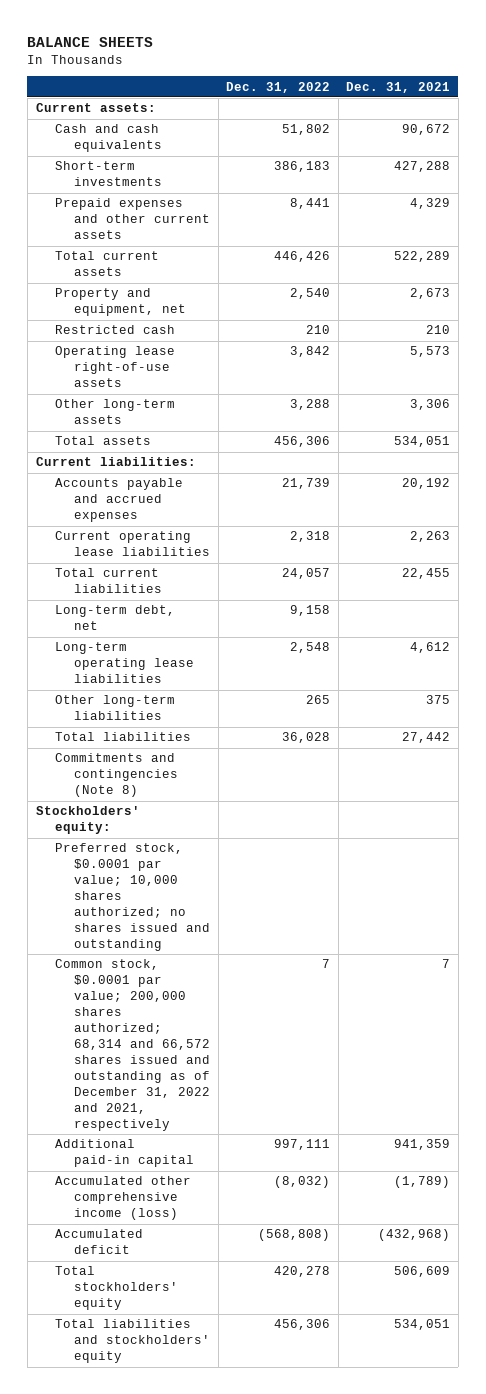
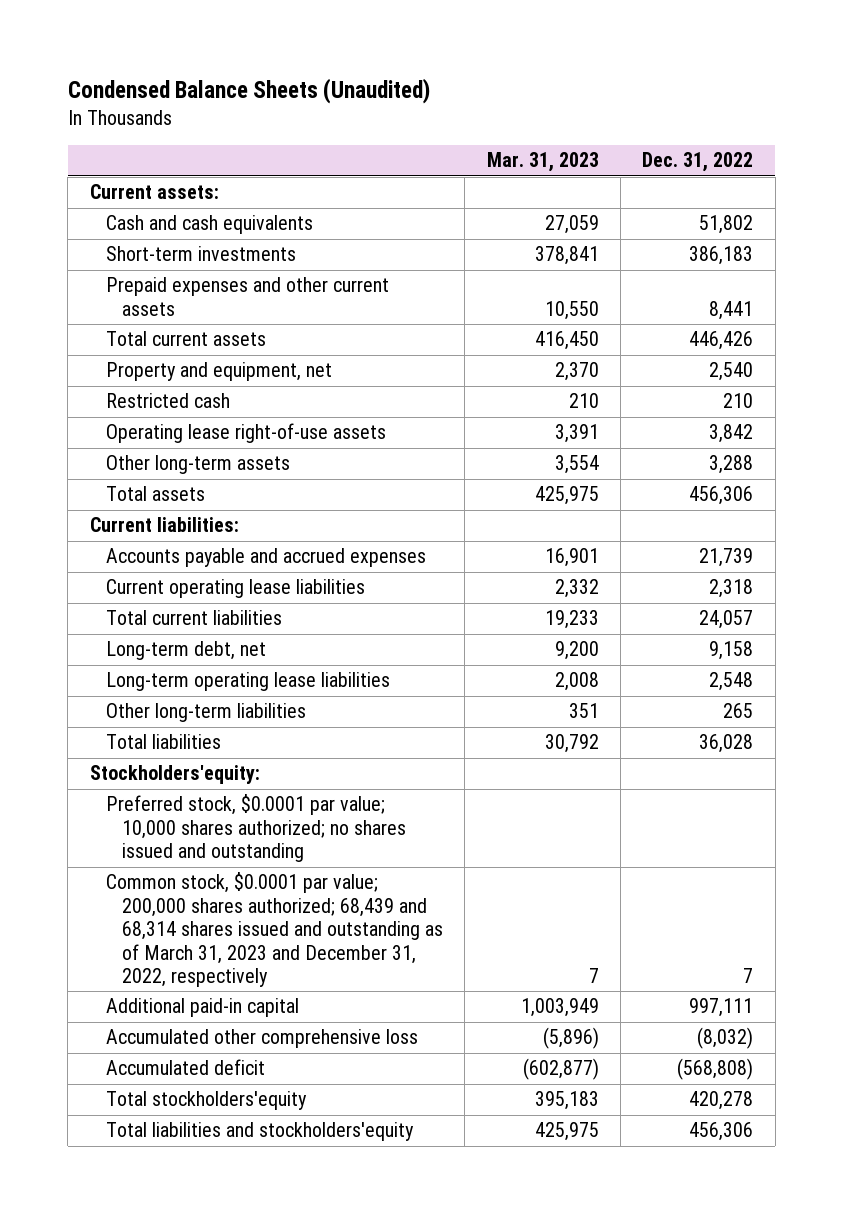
- BALANCE SHEETS
+ Condensed Balance Sheets (Unaudited)
- | Dec. 31, 2022 | Dec. 31, 2021
+ | Mar. 31, 2023 | Dec. 31, 2022
- Commitments and contingencies (Note 8)
- Stockholders' equity:
+ Stockholders'equity:
- Common stock, $0.0001 par value; 200,000 shares authorized; 68,314 and 66,572 shares issued and outstanding as of December 31, 2022 and 2021, respectively | 7 | 7
+ Common stock, $0.0001 par value; 200,000 shares authorized; 68,439 and 68,314 shares issued and outstanding as of March 31, 2023 and December 31, 2022, respectively | 7 | 7
- Accumulated other comprehensive income (loss) | (8,032) | (1,789)
+ Accumulated other comprehensive loss | (5,896) | (8,032)
- Total stockholders' equity | 420,278 | 506,609
- Total liabilities and stockholders' equity | 456,306 | 534,051
+ Total stockholders'equity | 395,183 | 420,278
+ Total liabilities and stockholders'equity | 425,975 | 456,306

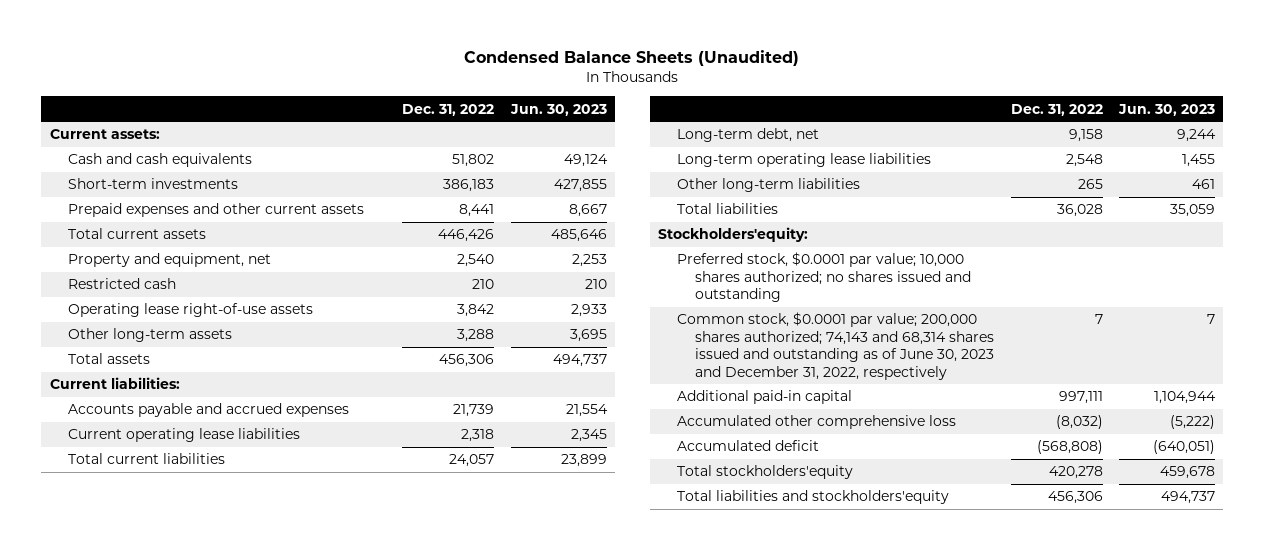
- | Mar. 31, 2023 | Dec. 31, 2022
+ | Dec. 31, 2022 | Jun. 30, 2023
- Common stock, $0.0001 par value; 200,000 shares authorized; 68,439 and 68,314 shares issued and outstanding as of March 31, 2023 and December 31, 2022, respectively | 7 | 7
+ Common stock, $0.0001 par value; 200,000 shares authorized; 74,143 and 68,314 shares issued and outstanding as of June 30, 2023 and December 31, 2022, respectively | 7 | 7

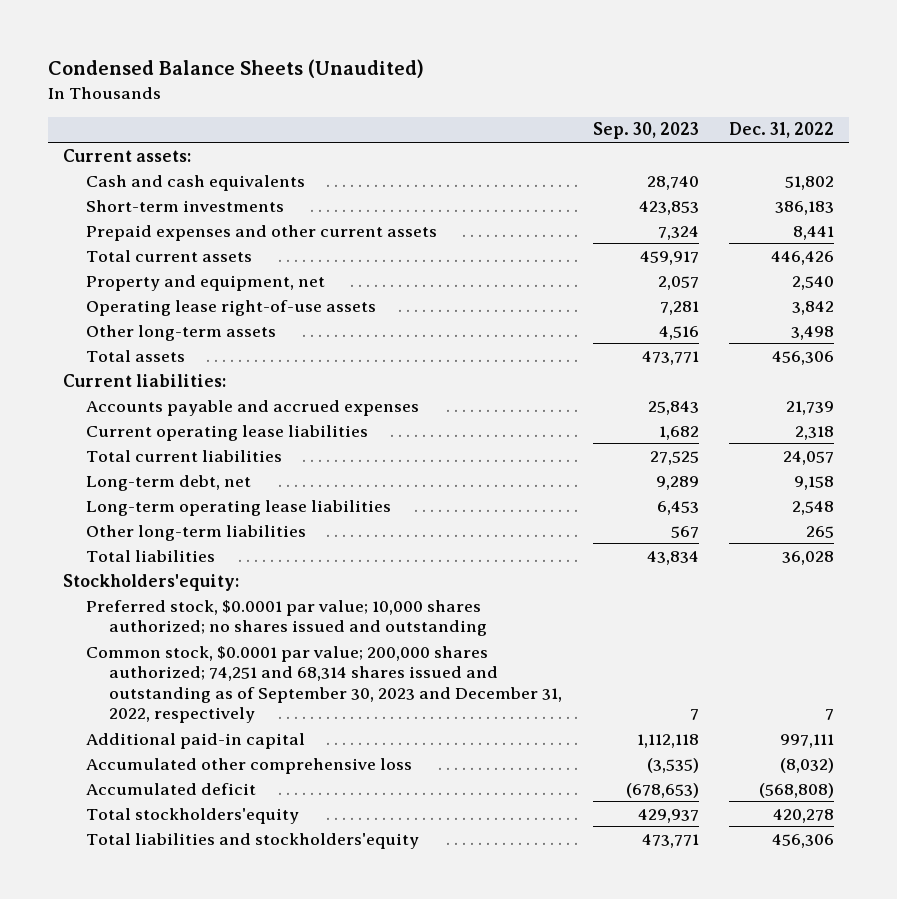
- | Dec. 31, 2022 | Jun. 30, 2023
+ | Sep. 30, 2023 | Dec. 31, 2022
- Restricted cash | 210 | 210
- Other long-term assets | 3,288 | 3,695
+ Other long-term assets | 4,516 | 3,498
- Common stock, $0.0001 par value; 200,000 shares authorized; 74,143 and 68,314 shares issued and outstanding as of June 30, 2023 and December 31, 2022, respectively | 7 | 7
+ Common stock, $0.0001 par value; 200,000 shares authorized; 74,251 and 68,314 shares issued and outstanding as of September 30, 2023 and December 31, 2022, respectively | 7 | 7

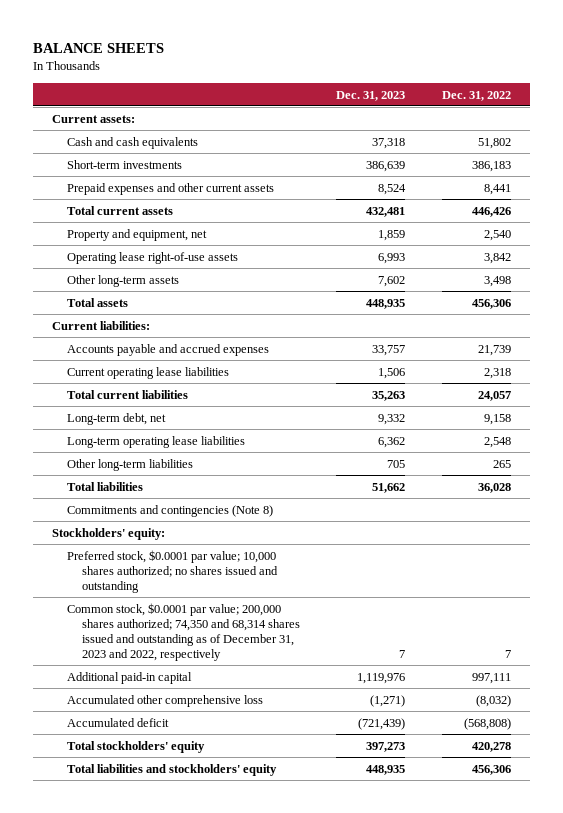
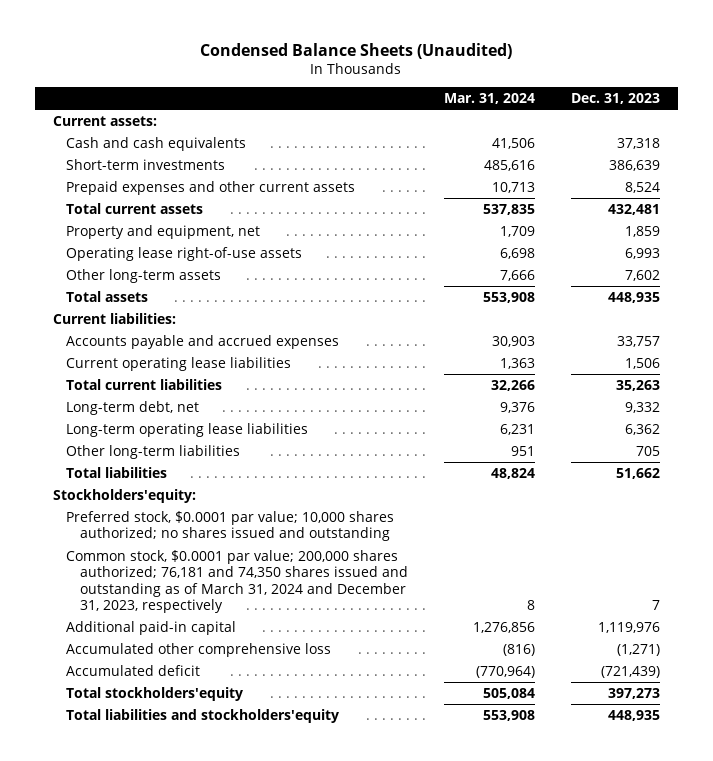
- BALANCE SHEETS
+ Condensed Balance Sheets (Unaudited)
- | Dec. 31, 2023 | Dec. 31, 2022
+ | Mar. 31, 2024 | Dec. 31, 2023
- Commitments and contingencies (Note 8)
- Stockholders' equity:
+ Stockholders'equity:
- Common stock, $0.0001 par value; 200,000 shares authorized; 74,350 and 68,314 shares issued and outstanding as of December 31, 2023 and 2022, respectively | 7 | 7
+ Common stock, $0.0001 par value; 200,000 shares authorized; 76,181 and 74,350 shares issued and outstanding as of March 31, 2024 and December 31, 2023, respectively | 8 | 7
- Total stockholders' equity | 397,273 | 420,278
- Total liabilities and stockholders' equity | 448,935 | 456,306
+ Total stockholders'equity | 505,084 | 397,273
+ Total liabilities and stockholders'equity | 553,908 | 448,935

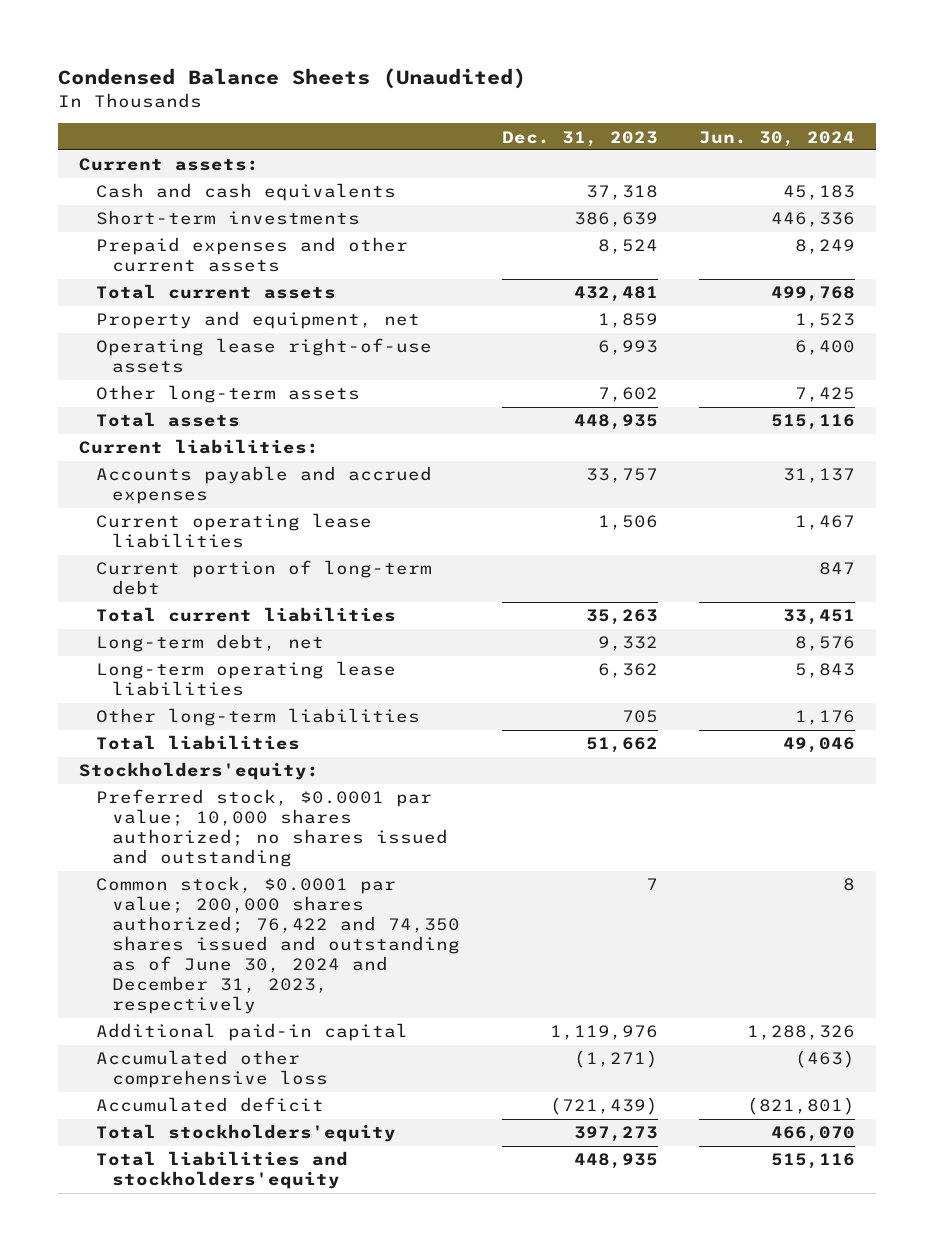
- | Mar. 31, 2024 | Dec. 31, 2023
+ | Dec. 31, 2023 | Jun. 30, 2024
+ Current portion of long-term debt | | 847
- Common stock, $0.0001 par value; 200,000 shares authorized; 76,181 and 74,350 shares issued and outstanding as of March 31, 2024 and December 31, 2023, respectively | 8 | 7
+ Common stock, $0.0001 par value; 200,000 shares authorized; 76,422 and 74,350 shares issued and outstanding as of June 30, 2024 and December 31, 2023, respectively | 7 | 8

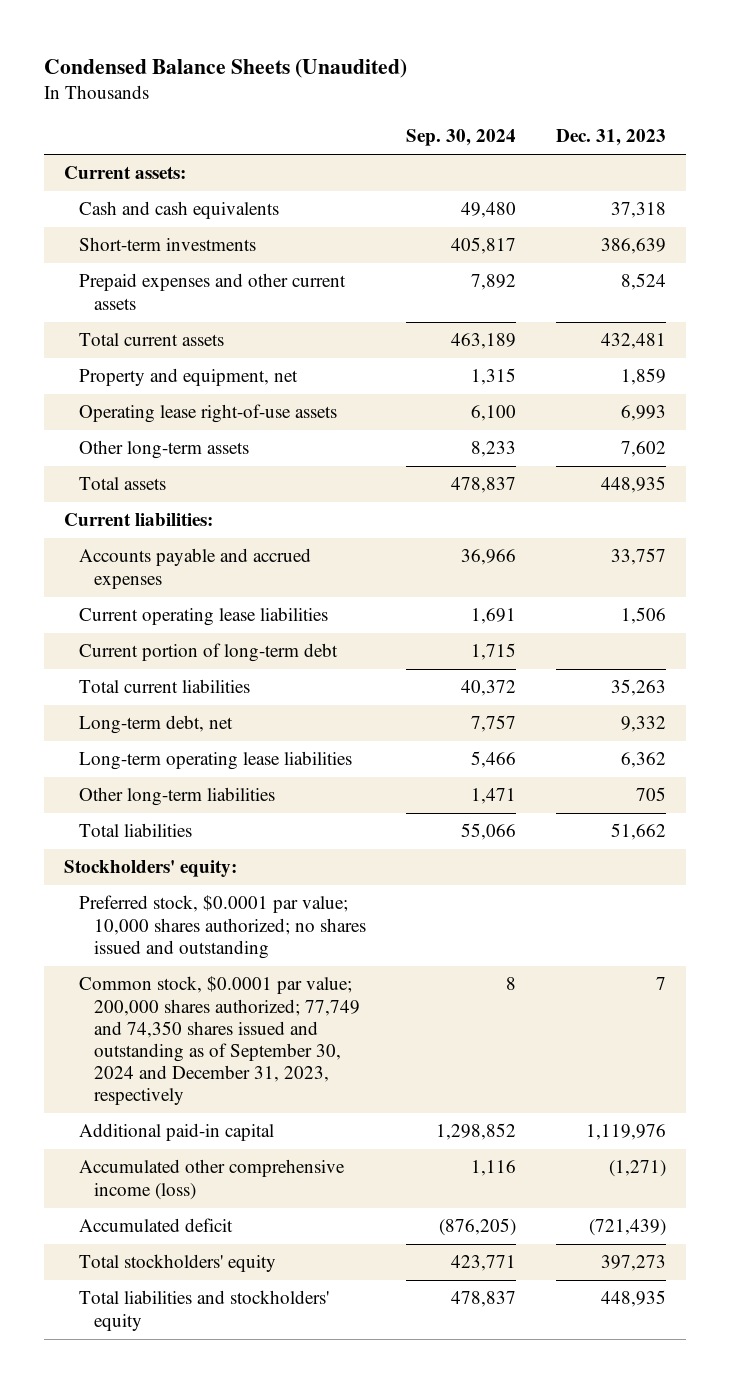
- | Dec. 31, 2023 | Jun. 30, 2024
+ | Sep. 30, 2024 | Dec. 31, 2023
- Stockholders'equity:
+ Stockholders' equity:
- Common stock, $0.0001 par value; 200,000 shares authorized; 76,422 and 74,350 shares issued and outstanding as of June 30, 2024 and December 31, 2023, respectively | 7 | 8
+ Common stock, $0.0001 par value; 200,000 shares authorized; 77,749 and 74,350 shares issued and outstanding as of September 30, 2024 and December 31, 2023, respectively | 8 | 7
- Accumulated other comprehensive loss | (1,271) | (463)
+ Accumulated other comprehensive income (loss) | 1,116 | (1,271)
- Total stockholders'equity | 397,273 | 466,070
- Total liabilities and stockholders'equity | 448,935 | 515,116
+ Total stockholders' equity | 423,771 | 397,273
+ Total liabilities and stockholders' equity | 478,837 | 448,935

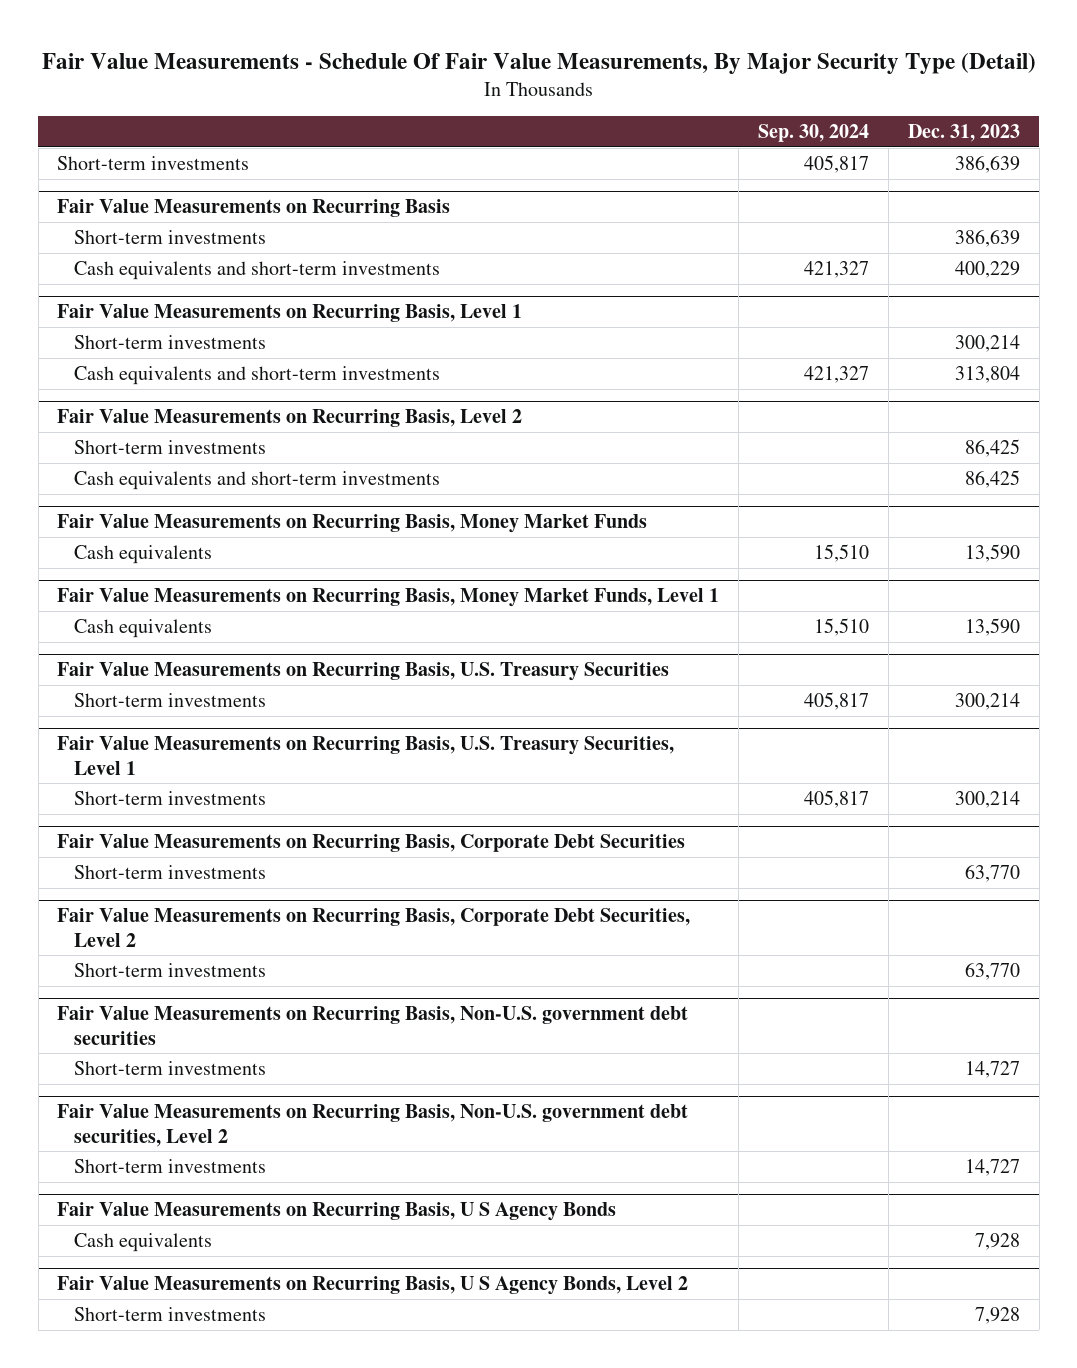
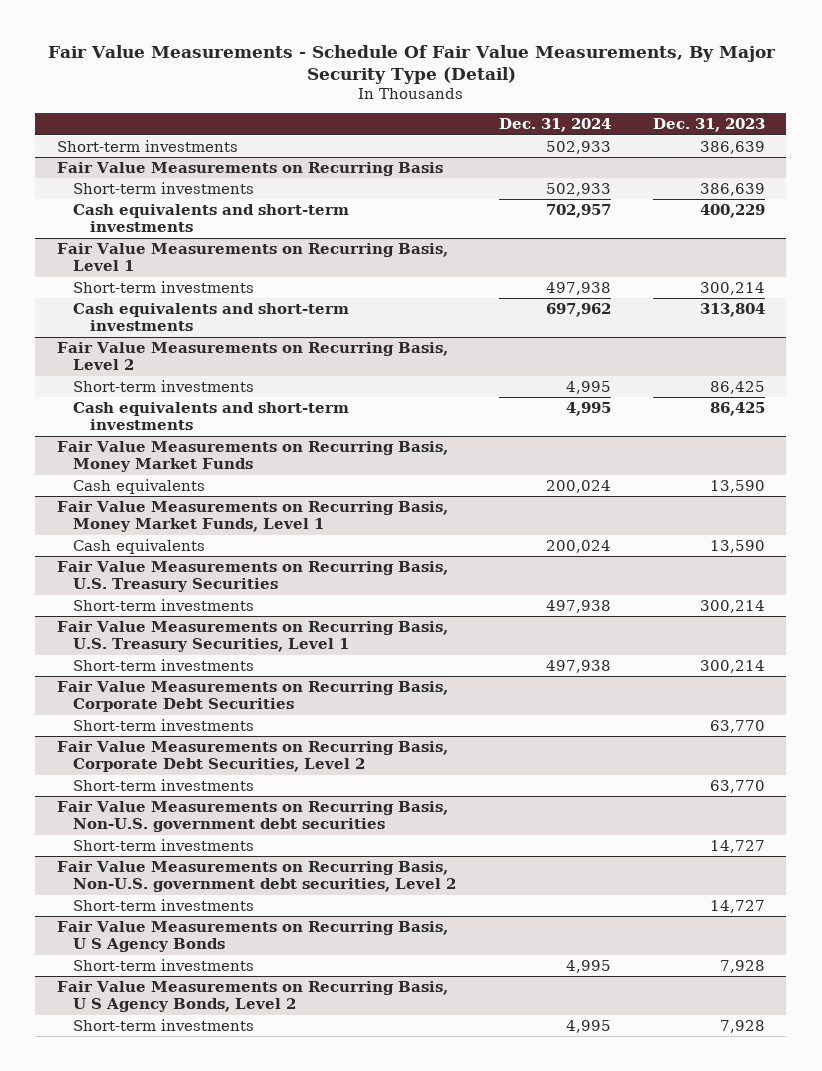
- | Sep. 30, 2024 | Dec. 31, 2023
+ | Dec. 31, 2024 | Dec. 31, 2023
@ Fair Value Measurements on Recurring Basis, U S Agency Bonds
- Cash equivalents | | 7,928
+ Short-term investments | 4,995 | 7,928

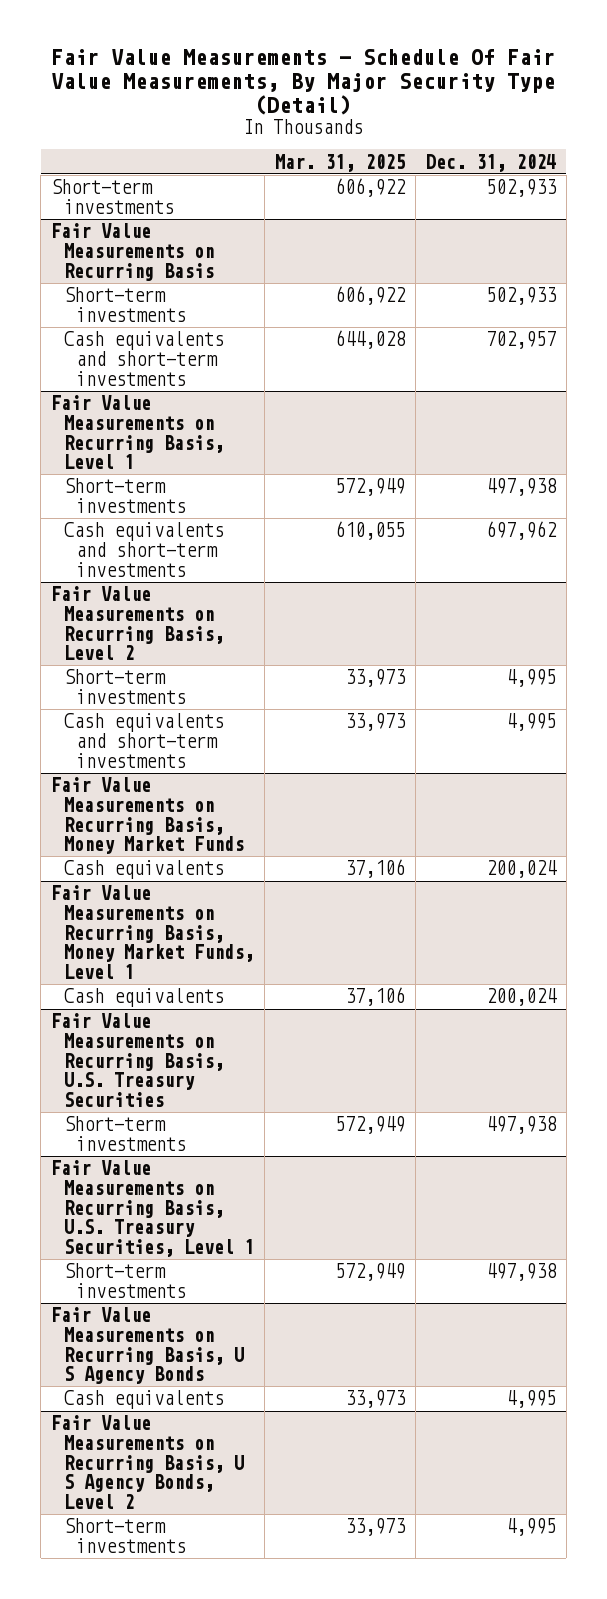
- | Dec. 31, 2024 | Dec. 31, 2023
+ | Mar. 31, 2025 | Dec. 31, 2024
- Fair Value Measurements on Recurring Basis, Corporate Debt Securities
- Short-term investments | | 63,770
- Fair Value Measurements on Recurring Basis, Corporate Debt Securities, Level 2
- Short-term investments | | 63,770
- Fair Value Measurements on Recurring Basis, Non-U.S. government debt securities
- Short-term investments | | 14,727
- Fair Value Measurements on Recurring Basis, Non-U.S. government debt securities, Level 2
- Short-term investments | | 14,727
@ Fair Value Measurements on Recurring Basis, U S Agency Bonds
- Short-term investments | 4,995 | 7,928
+ Cash equivalents | 33,973 | 4,995

